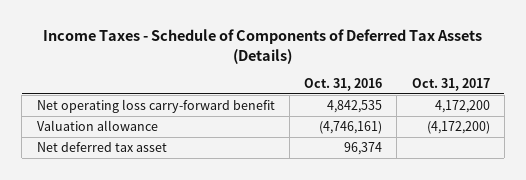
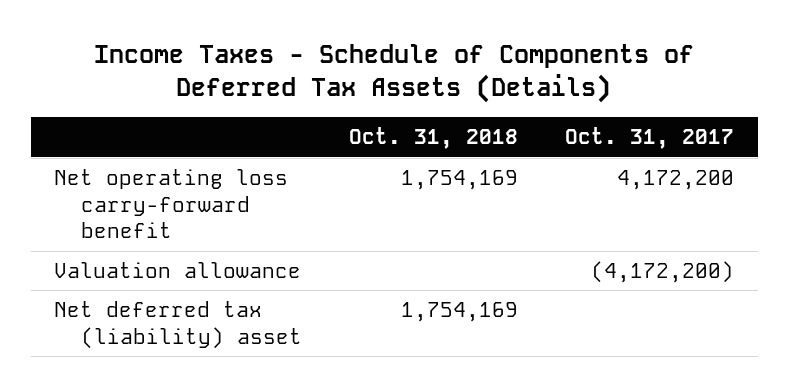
- | Oct. 31, 2016 | Oct. 31, 2017
+ | Oct. 31, 2018 | Oct. 31, 2017
- Net deferred tax asset | 96,374 |
+ Net deferred tax (liability) asset | 1,754,169 |

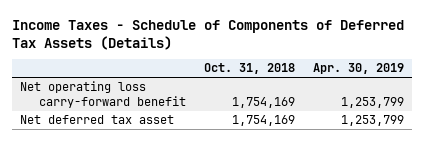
- | Oct. 31, 2018 | Oct. 31, 2017
+ | Oct. 31, 2018 | Apr. 30, 2019
- Valuation allowance | | (4,172,200)
- Net deferred tax (liability) asset | 1,754,169 |
+ Net deferred tax asset | 1,754,169 | 1,253,799

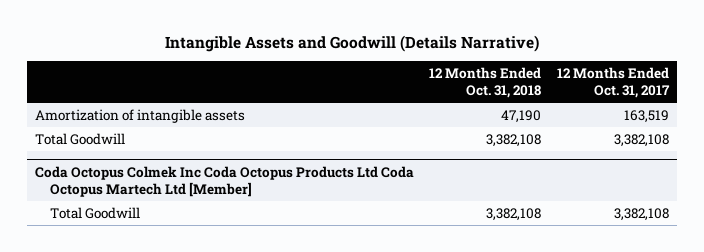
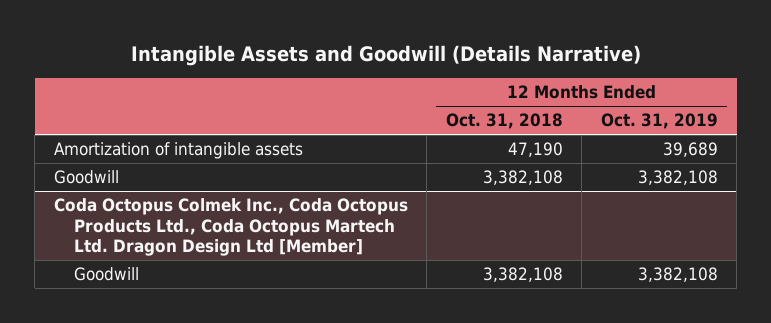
- | 12 Months Ended Oct. 31, 2018 | 12 Months Ended Oct. 31, 2017
+ | 12 Months Ended Oct. 31, 2018 | 12 Months Ended Oct. 31, 2019
- Total Goodwill | 3,382,108 | 3,382,108
- Coda Octopus Colmek Inc Coda Octopus Products Ltd Coda Octopus Martech Ltd [Member]
- Total Goodwill | 3,382,108 | 3,382,108
+ Goodwill | 3,382,108 | 3,382,108
+ Coda Octopus Colmek Inc., Coda Octopus Products Ltd., Coda Octopus Martech Ltd. Dragon Design Ltd [Member]
+ Goodwill | 3,382,108 | 3,382,108

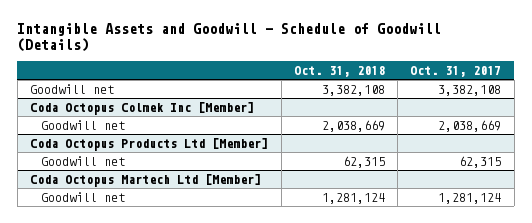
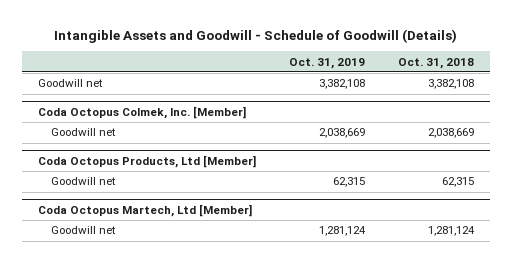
- | Oct. 31, 2018 | Oct. 31, 2017
+ | Oct. 31, 2019 | Oct. 31, 2018
- Coda Octopus Colmek Inc [Member]
+ Coda Octopus Colmek, Inc. [Member]
- Coda Octopus Products Ltd [Member]
+ Coda Octopus Products, Ltd [Member]
- Coda Octopus Martech Ltd [Member]
+ Coda Octopus Martech, Ltd [Member]

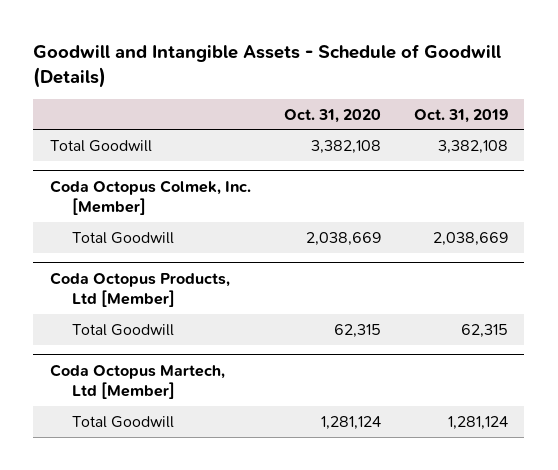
- Intangible Assets and Goodwill - Schedule of Goodwill (Details)
+ Goodwill and Intangible Assets - Schedule of Goodwill (Details)
- | Oct. 31, 2019 | Oct. 31, 2018
+ | Oct. 31, 2020 | Oct. 31, 2019
- Goodwill net | 3,382,108 | 3,382,108
+ Total Goodwill | 3,382,108 | 3,382,108
@ Coda Octopus Colmek, Inc. [Member]
- Goodwill net | 2,038,669 | 2,038,669
+ Total Goodwill | 2,038,669 | 2,038,669
@ Coda Octopus Products, Ltd [Member]
- Goodwill net | 62,315 | 62,315
+ Total Goodwill | 62,315 | 62,315
@ Coda Octopus Martech, Ltd [Member]
- Goodwill net | 1,281,124 | 1,281,124
+ Total Goodwill | 1,281,124 | 1,281,124

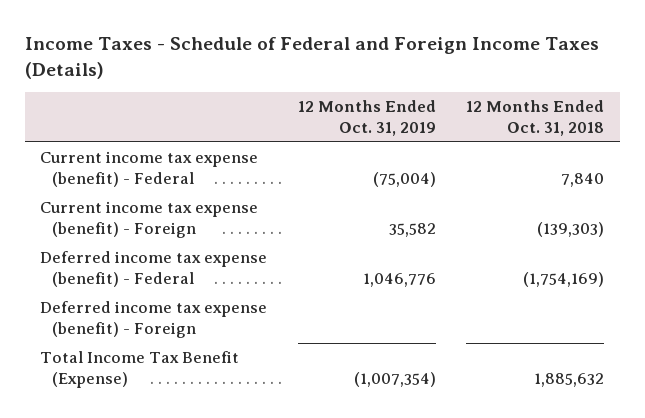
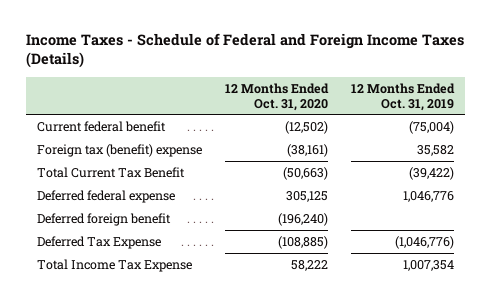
- | 12 Months Ended Oct. 31, 2019 | 12 Months Ended Oct. 31, 2018
+ | 12 Months Ended Oct. 31, 2020 | 12 Months Ended Oct. 31, 2019
- Current income tax expense (benefit) - Federal | (75,004) | 7,840
- Current income tax expense (benefit) - Foreign | 35,582 | (139,303)
- Deferred income tax expense (benefit) - Federal | 1,046,776 | (1,754,169)
- Deferred income tax expense (benefit) - Foreign
- Total Income Tax Benefit (Expense) | (1,007,354) | 1,885,632
+ Current federal benefit | (12,502) | (75,004)
+ Foreign tax (benefit) expense | (38,161) | 35,582
+ Total Current Tax Benefit | (50,663) | (39,422)
+ Deferred federal expense | 305,125 | 1,046,776
+ Deferred foreign benefit | (196,240) |
+ Deferred Tax Expense | (108,885) | (1,046,776)
+ Total Income Tax Expense | 58,222 | 1,007,354

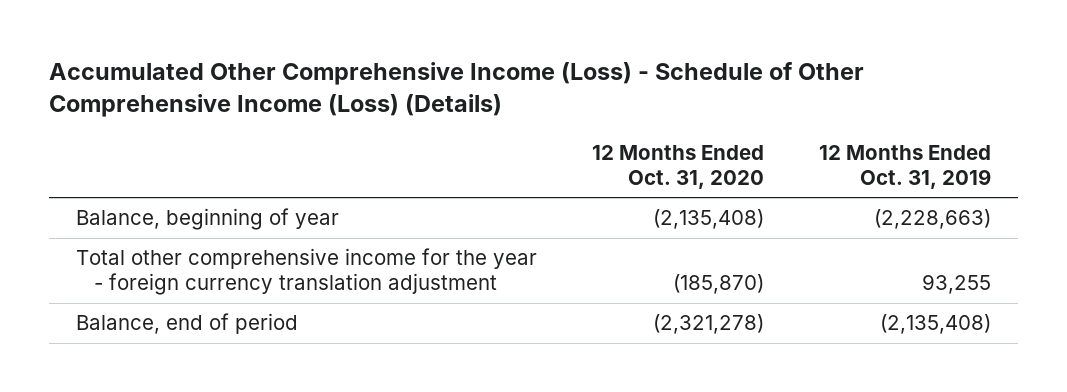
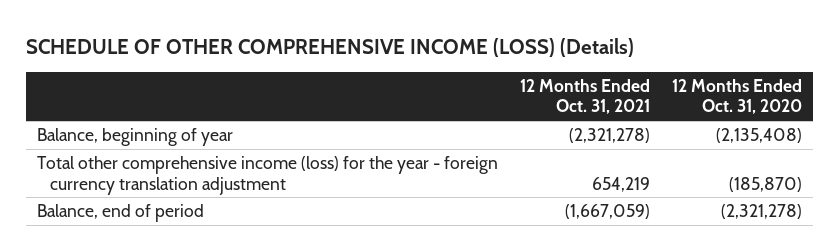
- Accumulated Other Comprehensive Income (Loss) - Schedule of Other Comprehensive Income (Loss) (Details)
+ SCHEDULE OF OTHER COMPREHENSIVE INCOME (LOSS) (Details)
- | 12 Months Ended Oct. 31, 2020 | 12 Months Ended Oct. 31, 2019
+ | 12 Months Ended Oct. 31, 2021 | 12 Months Ended Oct. 31, 2020
- Total other comprehensive income for the year - foreign currency translation adjustment | (185,870) | 93,255
+ Total other comprehensive income (loss) for the year - foreign currency translation adjustment | 654,219 | (185,870)

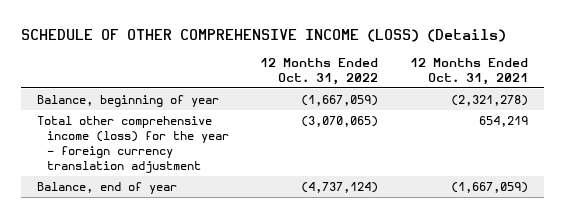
- | 12 Months Ended Oct. 31, 2021 | 12 Months Ended Oct. 31, 2020
+ | 12 Months Ended Oct. 31, 2022 | 12 Months Ended Oct. 31, 2021
- Balance, end of period | (1,667,059) | (2,321,278)
+ Balance, end of year | (4,737,124) | (1,667,059)

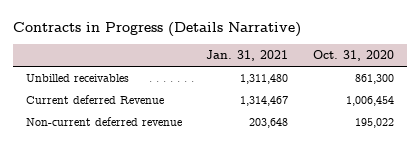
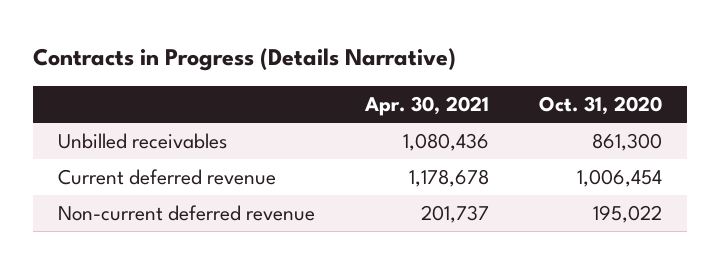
- | Jan. 31, 2021 | Oct. 31, 2020
+ | Apr. 30, 2021 | Oct. 31, 2020
- Current deferred Revenue | 1,314,467 | 1,006,454
+ Current deferred revenue | 1,178,678 | 1,006,454

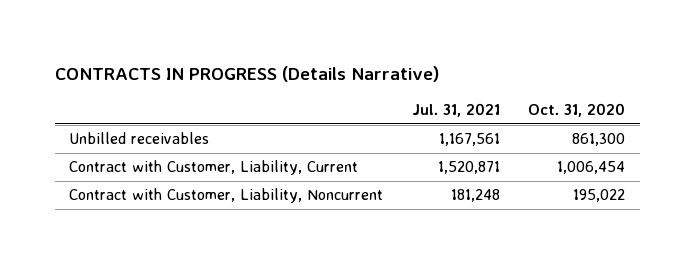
- Contracts in Progress (Details Narrative)
+ CONTRACTS IN PROGRESS (Details Narrative)
- | Apr. 30, 2021 | Oct. 31, 2020
+ | Jul. 31, 2021 | Oct. 31, 2020
- Current deferred revenue | 1,178,678 | 1,006,454
- Non-current deferred revenue | 201,737 | 195,022
+ Contract with Customer, Liability, Current | 1,520,871 | 1,006,454
+ Contract with Customer, Liability, Noncurrent | 181,248 | 195,022

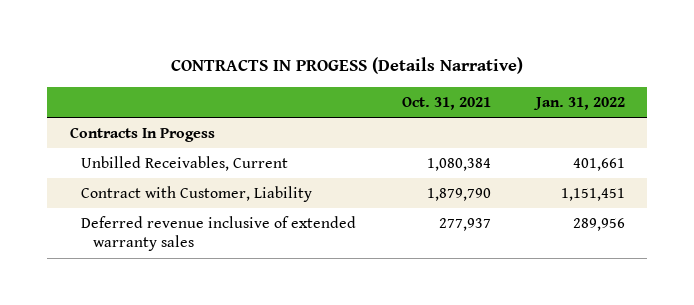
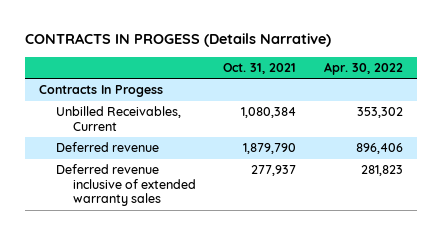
- | Oct. 31, 2021 | Jan. 31, 2022
+ | Oct. 31, 2021 | Apr. 30, 2022
- Contract with Customer, Liability | 1,879,790 | 1,151,451
+ Deferred revenue | 1,879,790 | 896,406

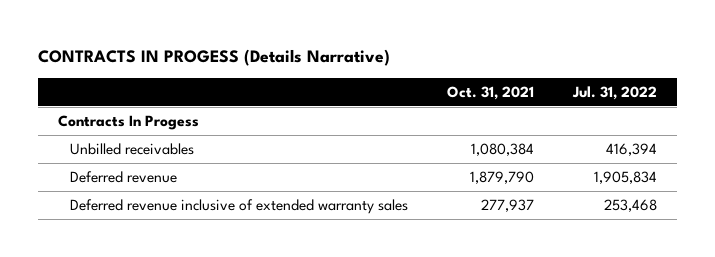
- | Oct. 31, 2021 | Apr. 30, 2022
+ | Oct. 31, 2021 | Jul. 31, 2022
- Unbilled Receivables, Current | 1,080,384 | 353,302
+ Unbilled receivables | 1,080,384 | 416,394

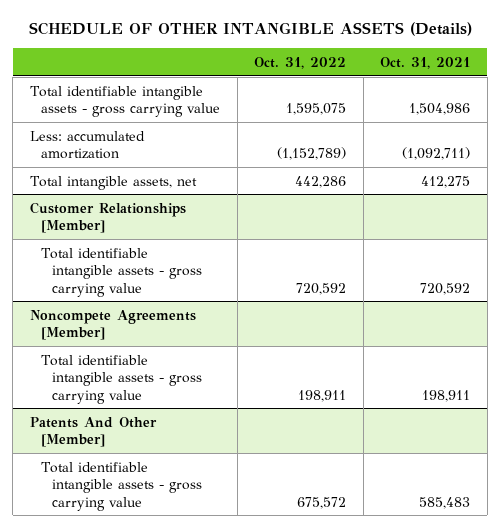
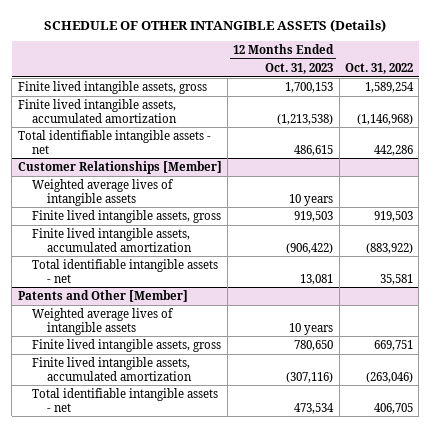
- | Oct. 31, 2022 | Oct. 31, 2021
+ | 12 Months Ended Oct. 31, 2023 | Oct. 31, 2022
- Total identifiable intangible assets - gross carrying value | 1,595,075 | 1,504,986
- Less: accumulated amortization | (1,152,789) | (1,092,711)
- Total intangible assets, net | 442,286 | 412,275
+ Finite lived intangible assets, gross | 1,700,153 | 1,589,254
+ Finite lived intangible assets, accumulated amortization | (1,213,538) | (1,146,968)
+ Total identifiable intangible assets - net | 486,615 | 442,286
@ Customer Relationships [Member]
- Total identifiable intangible assets - gross carrying value | 720,592 | 720,592
- Noncompete Agreements [Member]
- Total identifiable intangible assets - gross carrying value | 198,911 | 198,911
- Patents And Other [Member]
- Total identifiable intangible assets - gross carrying value | 675,572 | 585,483
@ Customer Relationships [Member]
+ Weighted average lives of intangible assets | 10 years |
+ Finite lived intangible assets, gross | 919,503 | 919,503
+ Finite lived intangible assets, accumulated amortization | (906,422) | (883,922)
+ Total identifiable intangible assets - net | 13,081 | 35,581
+ Patents and Other [Member]
+ Weighted average lives of intangible assets | 10 years |
+ Finite lived intangible assets, gross | 780,650 | 669,751
+ Finite lived intangible assets, accumulated amortization | (307,116) | (263,046)
+ Total identifiable intangible assets - net | 473,534 | 406,705

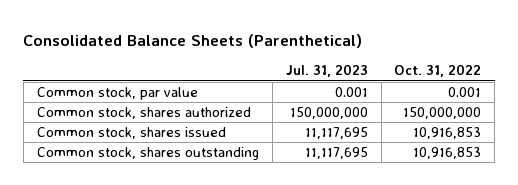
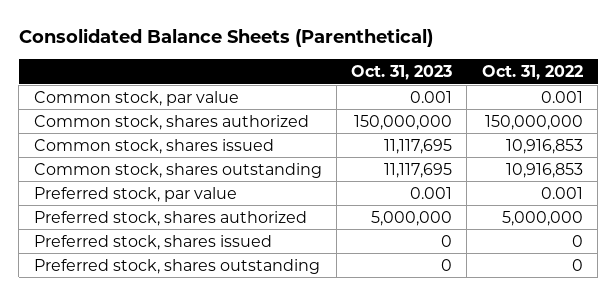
- | Jul. 31, 2023 | Oct. 31, 2022
+ | Oct. 31, 2023 | Oct. 31, 2022
+ Preferred stock, par value | 0.001 | 0.001
+ Preferred stock, shares authorized | 5,000,000 | 5,000,000
+ Preferred stock, shares issued | 0 | 0
+ Preferred stock, shares outstanding | 0 | 0

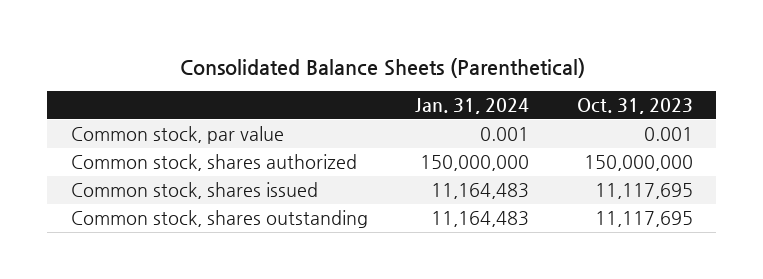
- | Oct. 31, 2023 | Oct. 31, 2022
+ | Jan. 31, 2024 | Oct. 31, 2023
- Preferred stock, par value | 0.001 | 0.001
- Preferred stock, shares authorized | 5,000,000 | 5,000,000
- Preferred stock, shares issued | 0 | 0
- Preferred stock, shares outstanding | 0 | 0

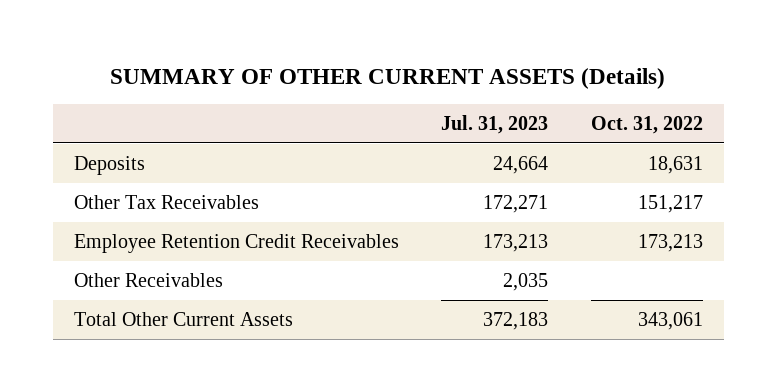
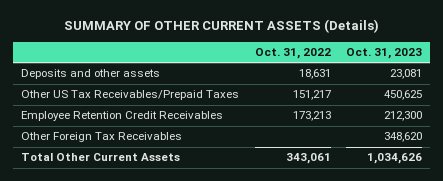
- | Jul. 31, 2023 | Oct. 31, 2022
+ | Oct. 31, 2022 | Oct. 31, 2023
- Deposits | 24,664 | 18,631
- Other Tax Receivables | 172,271 | 151,217
+ Deposits and other assets | 18,631 | 23,081
+ Other US Tax Receivables/Prepaid Taxes | 151,217 | 450,625
- Other Receivables | 2,035 |
+ Other Foreign Tax Receivables | | 348,620

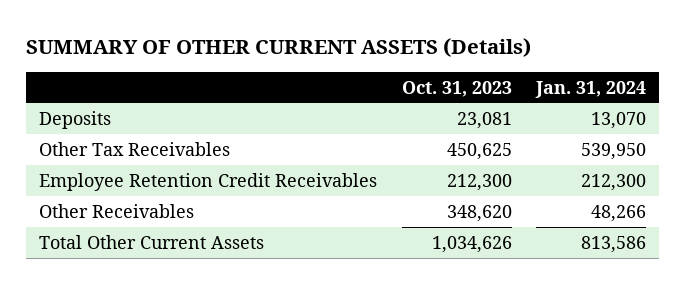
- | Oct. 31, 2022 | Oct. 31, 2023
+ | Oct. 31, 2023 | Jan. 31, 2024
- Deposits and other assets | 18,631 | 23,081
- Other US Tax Receivables/Prepaid Taxes | 151,217 | 450,625
+ Deposits | 23,081 | 13,070
+ Other Tax Receivables | 450,625 | 539,950
- Other Foreign Tax Receivables | | 348,620
+ Other Receivables | 348,620 | 48,266

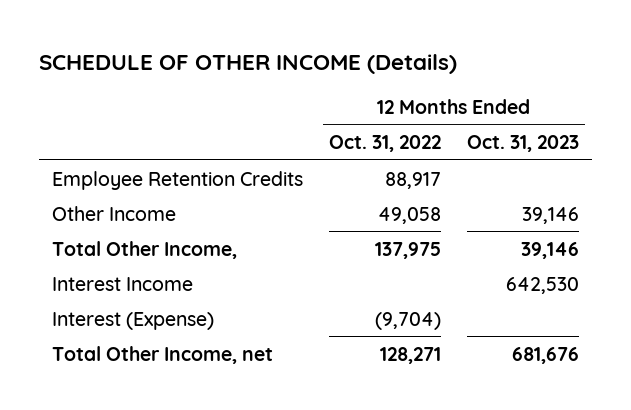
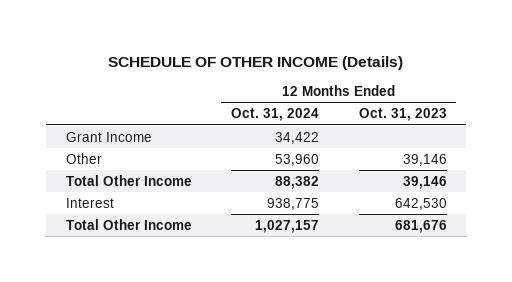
- | 12 Months Ended Oct. 31, 2022 | 12 Months Ended Oct. 31, 2023
+ | 12 Months Ended Oct. 31, 2024 | 12 Months Ended Oct. 31, 2023
- Employee Retention Credits | 88,917 |
- Other Income | 49,058 | 39,146
- Total Other Income, | 137,975 | 39,146
- Interest Income | | 642,530
- Interest (Expense) | (9,704) |
- Total Other Income, net | 128,271 | 681,676
+ Grant Income | 34,422 |
+ Other | 53,960 | 39,146
+ Total Other Income | 88,382 | 39,146
+ Interest | 938,775 | 642,530
+ Total Other Income | 1,027,157 | 681,676

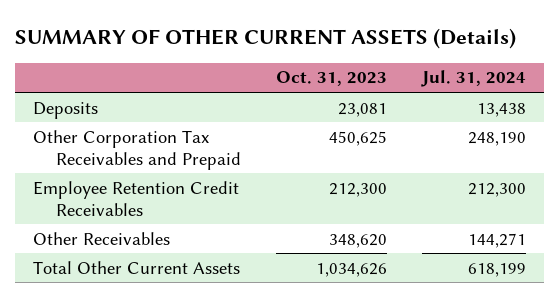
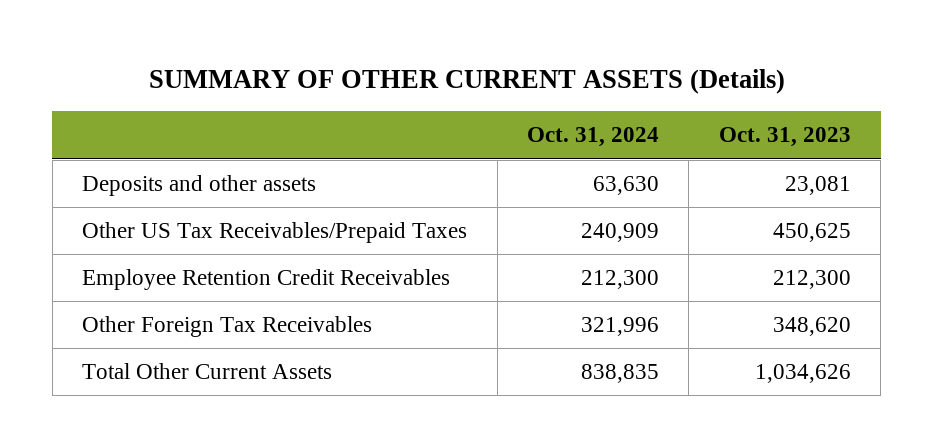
- | Oct. 31, 2023 | Jul. 31, 2024
+ | Oct. 31, 2024 | Oct. 31, 2023
- Deposits | 23,081 | 13,438
- Other Corporation Tax Receivables and Prepaid | 450,625 | 248,190
+ Deposits and other assets | 63,630 | 23,081
+ Other US Tax Receivables/Prepaid Taxes | 240,909 | 450,625
- Other Receivables | 348,620 | 144,271
+ Other Foreign Tax Receivables | 321,996 | 348,620

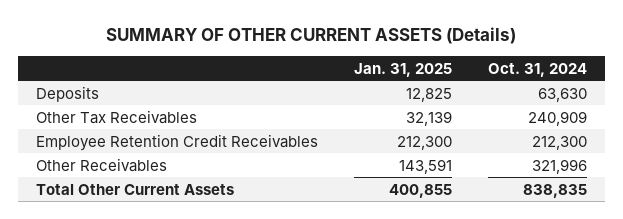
- | Oct. 31, 2024 | Oct. 31, 2023
+ | Jan. 31, 2025 | Oct. 31, 2024
- Deposits and other assets | 63,630 | 23,081
- Other US Tax Receivables/Prepaid Taxes | 240,909 | 450,625
+ Deposits | 12,825 | 63,630
+ Other Tax Receivables | 32,139 | 240,909
- Other Foreign Tax Receivables | 321,996 | 348,620
+ Other Receivables | 143,591 | 321,996

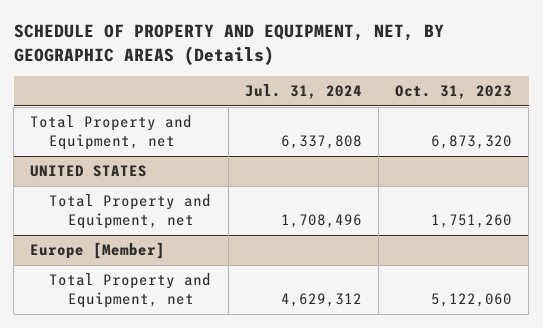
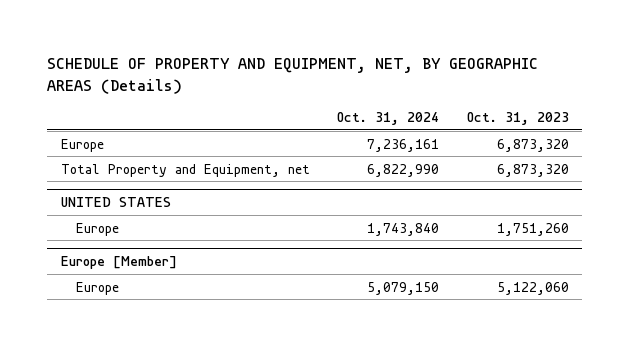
- | Jul. 31, 2024 | Oct. 31, 2023
+ | Oct. 31, 2024 | Oct. 31, 2023
+ Europe | 7,236,161 | 6,873,320
@ UNITED STATES
- Total Property and Equipment, net | 1,708,496 | 1,751,260
+ Europe | 1,743,840 | 1,751,260
@ Europe [Member]
- Total Property and Equipment, net | 4,629,312 | 5,122,060
+ Europe | 5,079,150 | 5,122,060

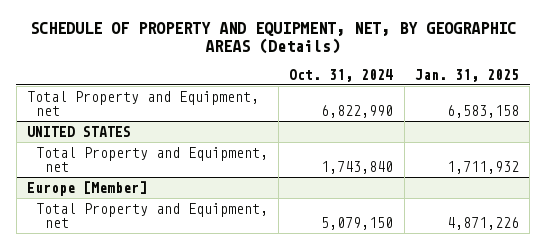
- | Oct. 31, 2024 | Oct. 31, 2023
+ | Oct. 31, 2024 | Jan. 31, 2025
- Europe | 7,236,161 | 6,873,320
@ UNITED STATES
- Europe | 1,743,840 | 1,751,260
+ Total Property and Equipment, net | 1,743,840 | 1,711,932
@ Europe [Member]
- Europe | 5,079,150 | 5,122,060
+ Total Property and Equipment, net | 5,079,150 | 4,871,226

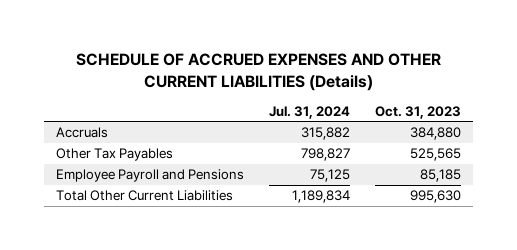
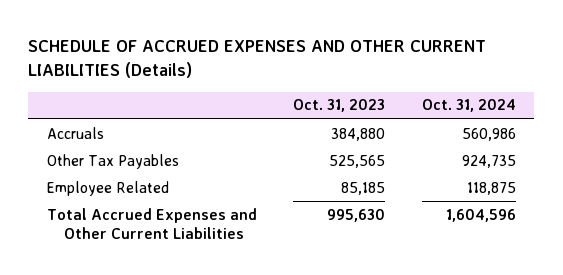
- | Jul. 31, 2024 | Oct. 31, 2023
+ | Oct. 31, 2023 | Oct. 31, 2024
- Employee Payroll and Pensions | 75,125 | 85,185
- Total Other Current Liabilities | 1,189,834 | 995,630
+ Employee Related | 85,185 | 118,875
+ Total Accrued Expenses and Other Current Liabilities | 995,630 | 1,604,596

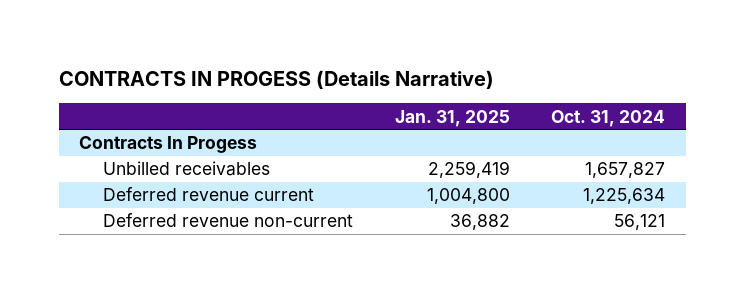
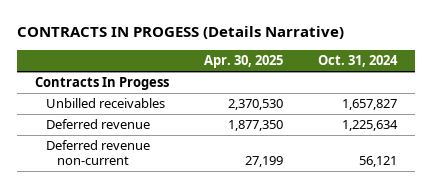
- | Jan. 31, 2025 | Oct. 31, 2024
+ | Apr. 30, 2025 | Oct. 31, 2024
- Deferred revenue current | 1,004,800 | 1,225,634
+ Deferred revenue | 1,877,350 | 1,225,634

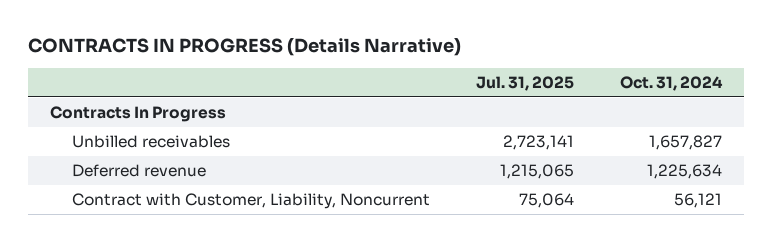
- CONTRACTS IN PROGESS (Details Narrative)
+ CONTRACTS IN PROGRESS (Details Narrative)
- | Apr. 30, 2025 | Oct. 31, 2024
+ | Jul. 31, 2025 | Oct. 31, 2024
- Contracts In Progess
+ Contracts In Progress
- Deferred revenue non-current | 27,199 | 56,121
+ Contract with Customer, Liability, Noncurrent | 75,064 | 56,121

